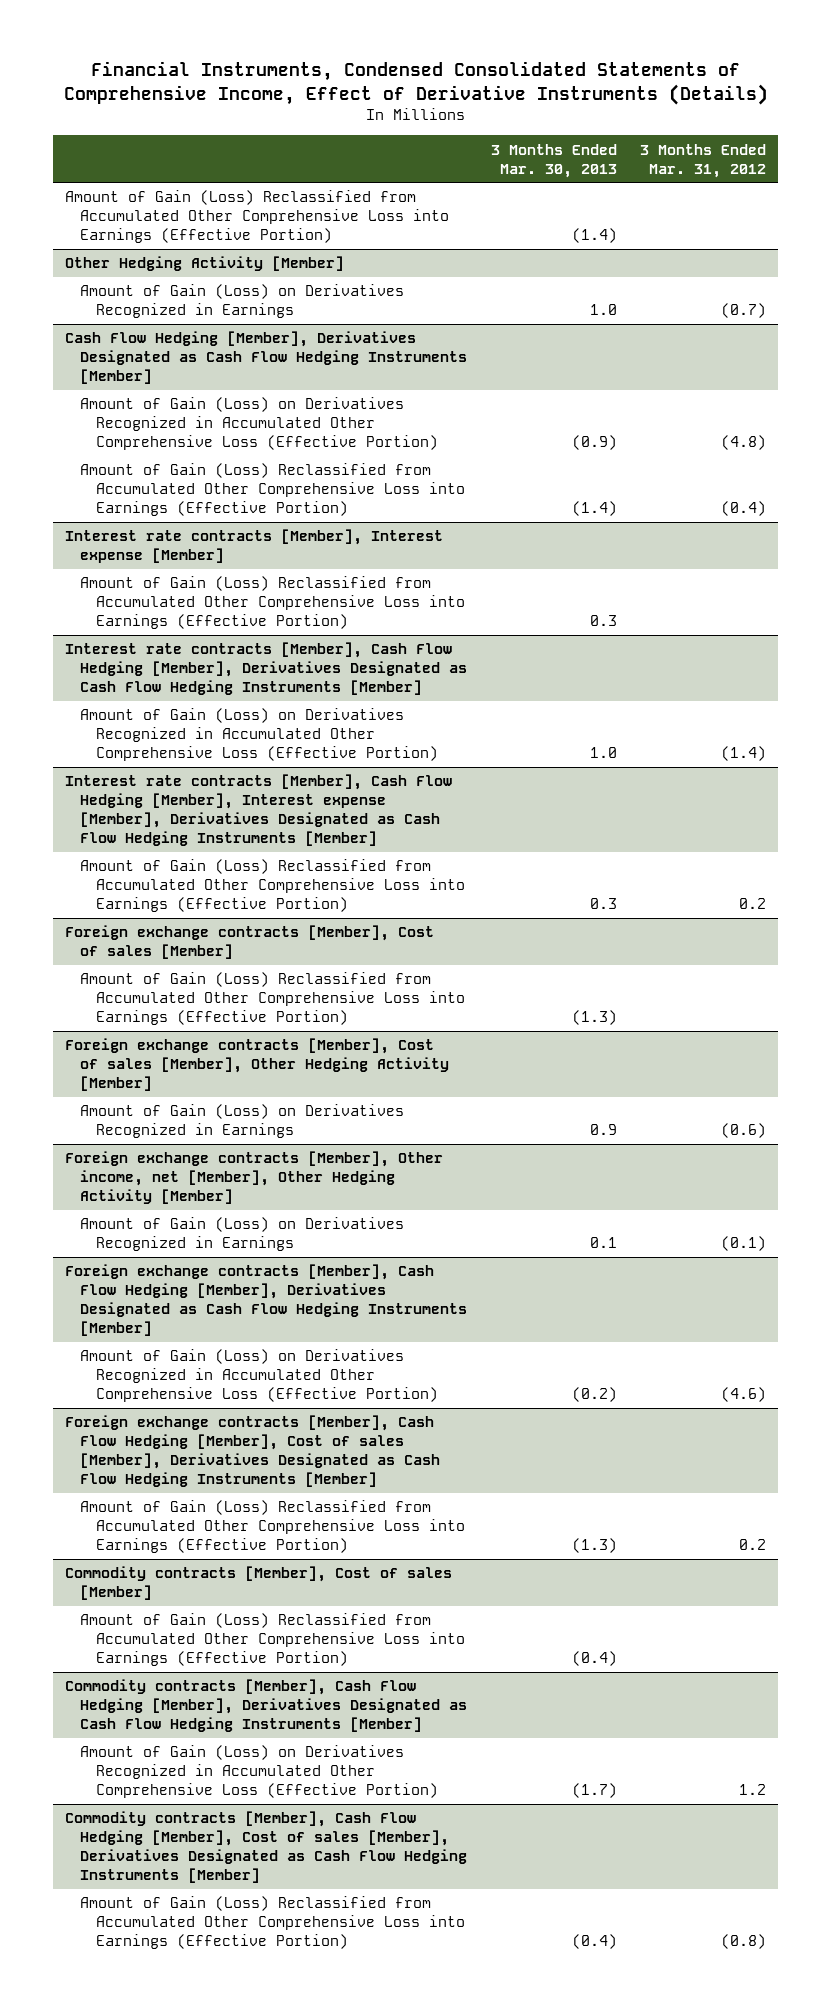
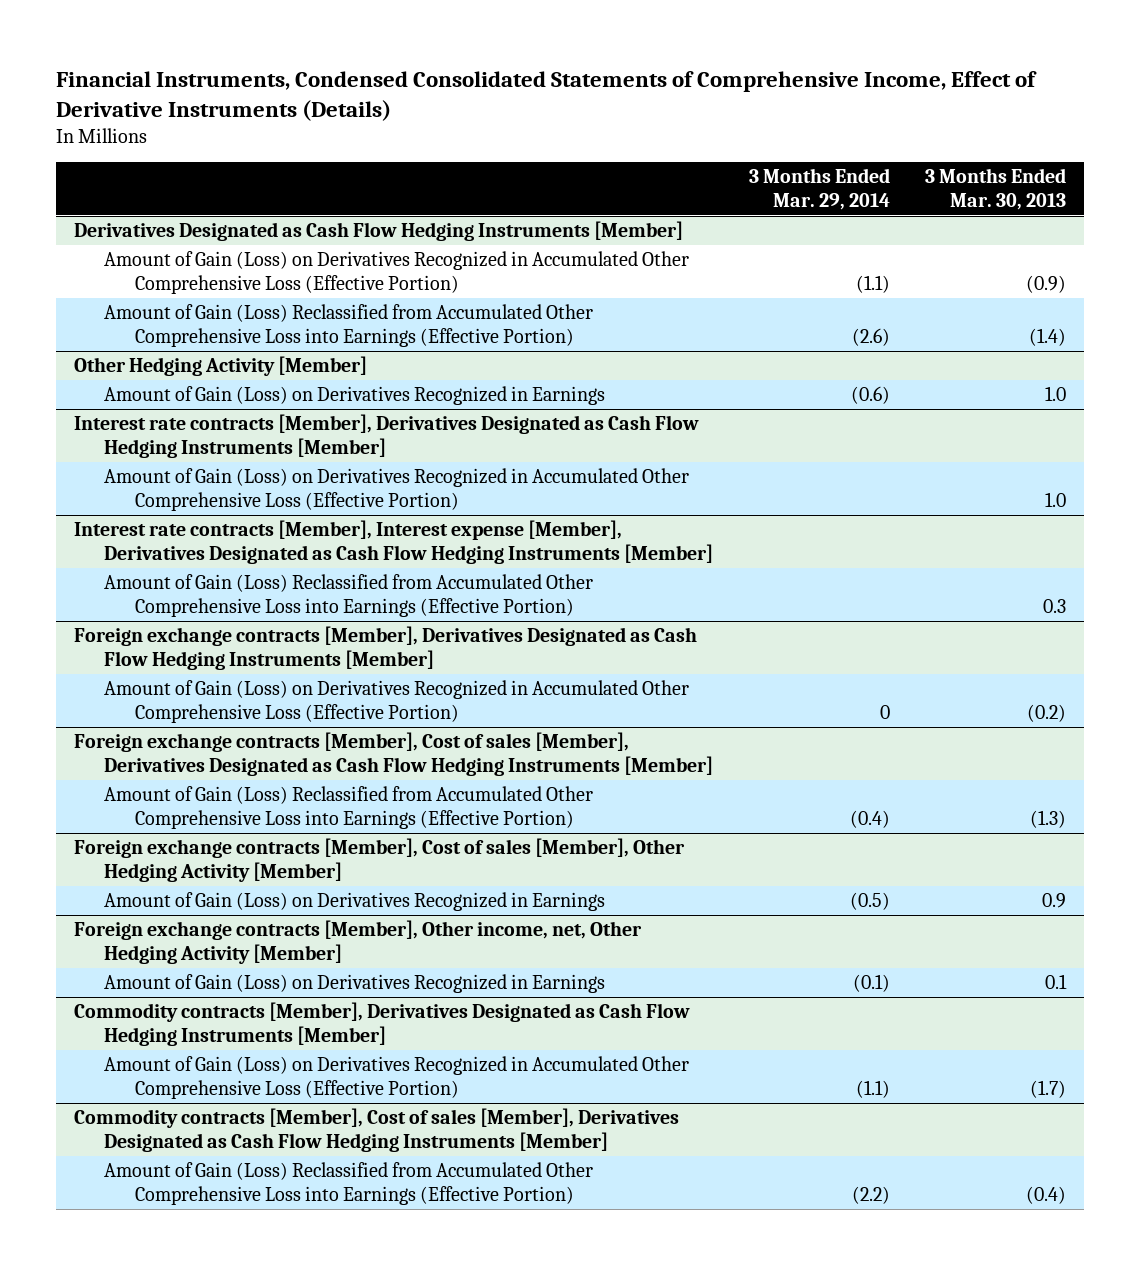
- | 3 Months Ended Mar. 30, 2013 | 3 Months Ended Mar. 31, 2012
+ | 3 Months Ended Mar. 29, 2014 | 3 Months Ended Mar. 30, 2013
+ Derivatives Designated as Cash Flow Hedging Instruments [Member]
+ Amount of Gain (Loss) on Derivatives Recognized in Accumulated Other Comprehensive Loss (Effective Portion) | (1.1) | (0.9)
- Cash Flow Hedging [Member], Derivatives Designated as Cash Flow Hedging Instruments [Member]
- Amount of Gain (Loss) on Derivatives Recognized in Accumulated Other Comprehensive Loss (Effective Portion) | (0.9) | (4.8)
- Amount of Gain (Loss) Reclassified from Accumulated Other Comprehensive Loss into Earnings (Effective Portion) | (1.4) | (0.4)
- Interest rate contracts [Member], Interest expense [Member]
- Amount of Gain (Loss) Reclassified from Accumulated Other Comprehensive Loss into Earnings (Effective Portion) | 0.3 |
- Interest rate contracts [Member], Cash Flow Hedging [Member], Derivatives Designated as Cash Flow Hedging Instruments [Member]
+ Interest rate contracts [Member], Derivatives Designated as Cash Flow Hedging Instruments [Member]
- Interest rate contracts [Member], Cash Flow Hedging [Member], Interest expense [Member], Derivatives Designated as Cash Flow Hedging Instruments [Member]
+ Interest rate contracts [Member], Interest expense [Member], Derivatives Designated as Cash Flow Hedging Instruments [Member]
- Foreign exchange contracts [Member], Cost of sales [Member]
+ Foreign exchange contracts [Member], Derivatives Designated as Cash Flow Hedging Instruments [Member]
+ Amount of Gain (Loss) on Derivatives Recognized in Accumulated Other Comprehensive Loss (Effective Portion) | 0 | (0.2)
+ Foreign exchange contracts [Member], Cost of sales [Member], Derivatives Designated as Cash Flow Hedging Instruments [Member]
- Foreign exchange contracts [Member], Other income, net [Member], Other Hedging Activity [Member]
+ Foreign exchange contracts [Member], Other income, net, Other Hedging Activity [Member]
- Foreign exchange contracts [Member], Cash Flow Hedging [Member], Derivatives Designated as Cash Flow Hedging Instruments [Member]
- Amount of Gain (Loss) on Derivatives Recognized in Accumulated Other Comprehensive Loss (Effective Portion) | (0.2) | (4.6)
- Foreign exchange contracts [Member], Cash Flow Hedging [Member], Cost of sales [Member], Derivatives Designated as Cash Flow Hedging Instruments [Member]
- Amount of Gain (Loss) Reclassified from Accumulated Other Comprehensive Loss into Earnings (Effective Portion) | (1.3) | 0.2
- Commodity contracts [Member], Cost of sales [Member]
- Amount of Gain (Loss) Reclassified from Accumulated Other Comprehensive Loss into Earnings (Effective Portion) | (0.4) |
- Commodity contracts [Member], Cash Flow Hedging [Member], Derivatives Designated as Cash Flow Hedging Instruments [Member]
+ Commodity contracts [Member], Derivatives Designated as Cash Flow Hedging Instruments [Member]
- Commodity contracts [Member], Cash Flow Hedging [Member], Cost of sales [Member], Derivatives Designated as Cash Flow Hedging Instruments [Member]
+ Commodity contracts [Member], Cost of sales [Member], Derivatives Designated as Cash Flow Hedging Instruments [Member]

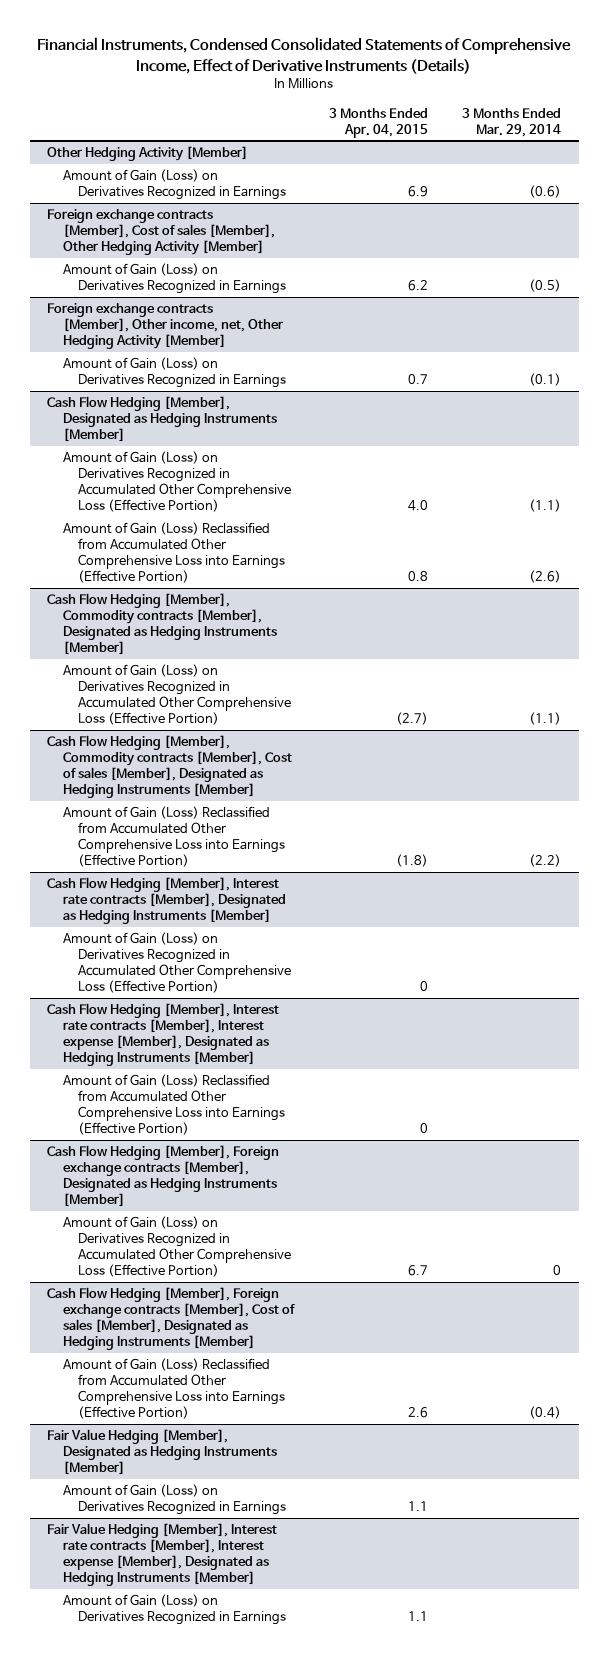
- | 3 Months Ended Mar. 29, 2014 | 3 Months Ended Mar. 30, 2013
+ | 3 Months Ended Apr. 04, 2015 | 3 Months Ended Mar. 29, 2014
- Derivatives Designated as Cash Flow Hedging Instruments [Member]
- Amount of Gain (Loss) on Derivatives Recognized in Accumulated Other Comprehensive Loss (Effective Portion) | (1.1) | (0.9)
- Amount of Gain (Loss) Reclassified from Accumulated Other Comprehensive Loss into Earnings (Effective Portion) | (2.6) | (1.4)
- Interest rate contracts [Member], Derivatives Designated as Cash Flow Hedging Instruments [Member]
- Amount of Gain (Loss) on Derivatives Recognized in Accumulated Other Comprehensive Loss (Effective Portion) | | 1.0
- Interest rate contracts [Member], Interest expense [Member], Derivatives Designated as Cash Flow Hedging Instruments [Member]
- Amount of Gain (Loss) Reclassified from Accumulated Other Comprehensive Loss into Earnings (Effective Portion) | | 0.3
- Foreign exchange contracts [Member], Derivatives Designated as Cash Flow Hedging Instruments [Member]
- Amount of Gain (Loss) on Derivatives Recognized in Accumulated Other Comprehensive Loss (Effective Portion) | 0 | (0.2)
- Foreign exchange contracts [Member], Cost of sales [Member], Derivatives Designated as Cash Flow Hedging Instruments [Member]
- Amount of Gain (Loss) Reclassified from Accumulated Other Comprehensive Loss into Earnings (Effective Portion) | (0.4) | (1.3)
- Commodity contracts [Member], Derivatives Designated as Cash Flow Hedging Instruments [Member]
+ Cash Flow Hedging [Member], Designated as Hedging Instruments [Member]
- Commodity contracts [Member], Cost of sales [Member], Derivatives Designated as Cash Flow Hedging Instruments [Member]
+ Amount of Gain (Loss) Reclassified from Accumulated Other Comprehensive Loss into Earnings (Effective Portion) | 0.8 | (2.6)
+ Cash Flow Hedging [Member], Commodity contracts [Member], Designated as Hedging Instruments [Member]
+ Amount of Gain (Loss) on Derivatives Recognized in Accumulated Other Comprehensive Loss (Effective Portion) | (2.7) | (1.1)
+ Cash Flow Hedging [Member], Commodity contracts [Member], Cost of sales [Member], Designated as Hedging Instruments [Member]
+ Cash Flow Hedging [Member], Interest rate contracts [Member], Designated as Hedging Instruments [Member]
+ Amount of Gain (Loss) on Derivatives Recognized in Accumulated Other Comprehensive Loss (Effective Portion) | 0 |
+ Cash Flow Hedging [Member], Interest rate contracts [Member], Interest expense [Member], Designated as Hedging Instruments [Member]
+ Amount of Gain (Loss) Reclassified from Accumulated Other Comprehensive Loss into Earnings (Effective Portion) | 0 |
+ Cash Flow Hedging [Member], Foreign exchange contracts [Member], Designated as Hedging Instruments [Member]
+ Amount of Gain (Loss) on Derivatives Recognized in Accumulated Other Comprehensive Loss (Effective Portion) | 6.7 | 0
+ Cash Flow Hedging [Member], Foreign exchange contracts [Member], Cost of sales [Member], Designated as Hedging Instruments [Member]
+ Amount of Gain (Loss) Reclassified from Accumulated Other Comprehensive Loss into Earnings (Effective Portion) | 2.6 | (0.4)
+ Fair Value Hedging [Member], Designated as Hedging Instruments [Member]
+ Amount of Gain (Loss) on Derivatives Recognized in Earnings | 1.1 |
+ Fair Value Hedging [Member], Interest rate contracts [Member], Interest expense [Member], Designated as Hedging Instruments [Member]
+ Amount of Gain (Loss) on Derivatives Recognized in Earnings | 1.1 |

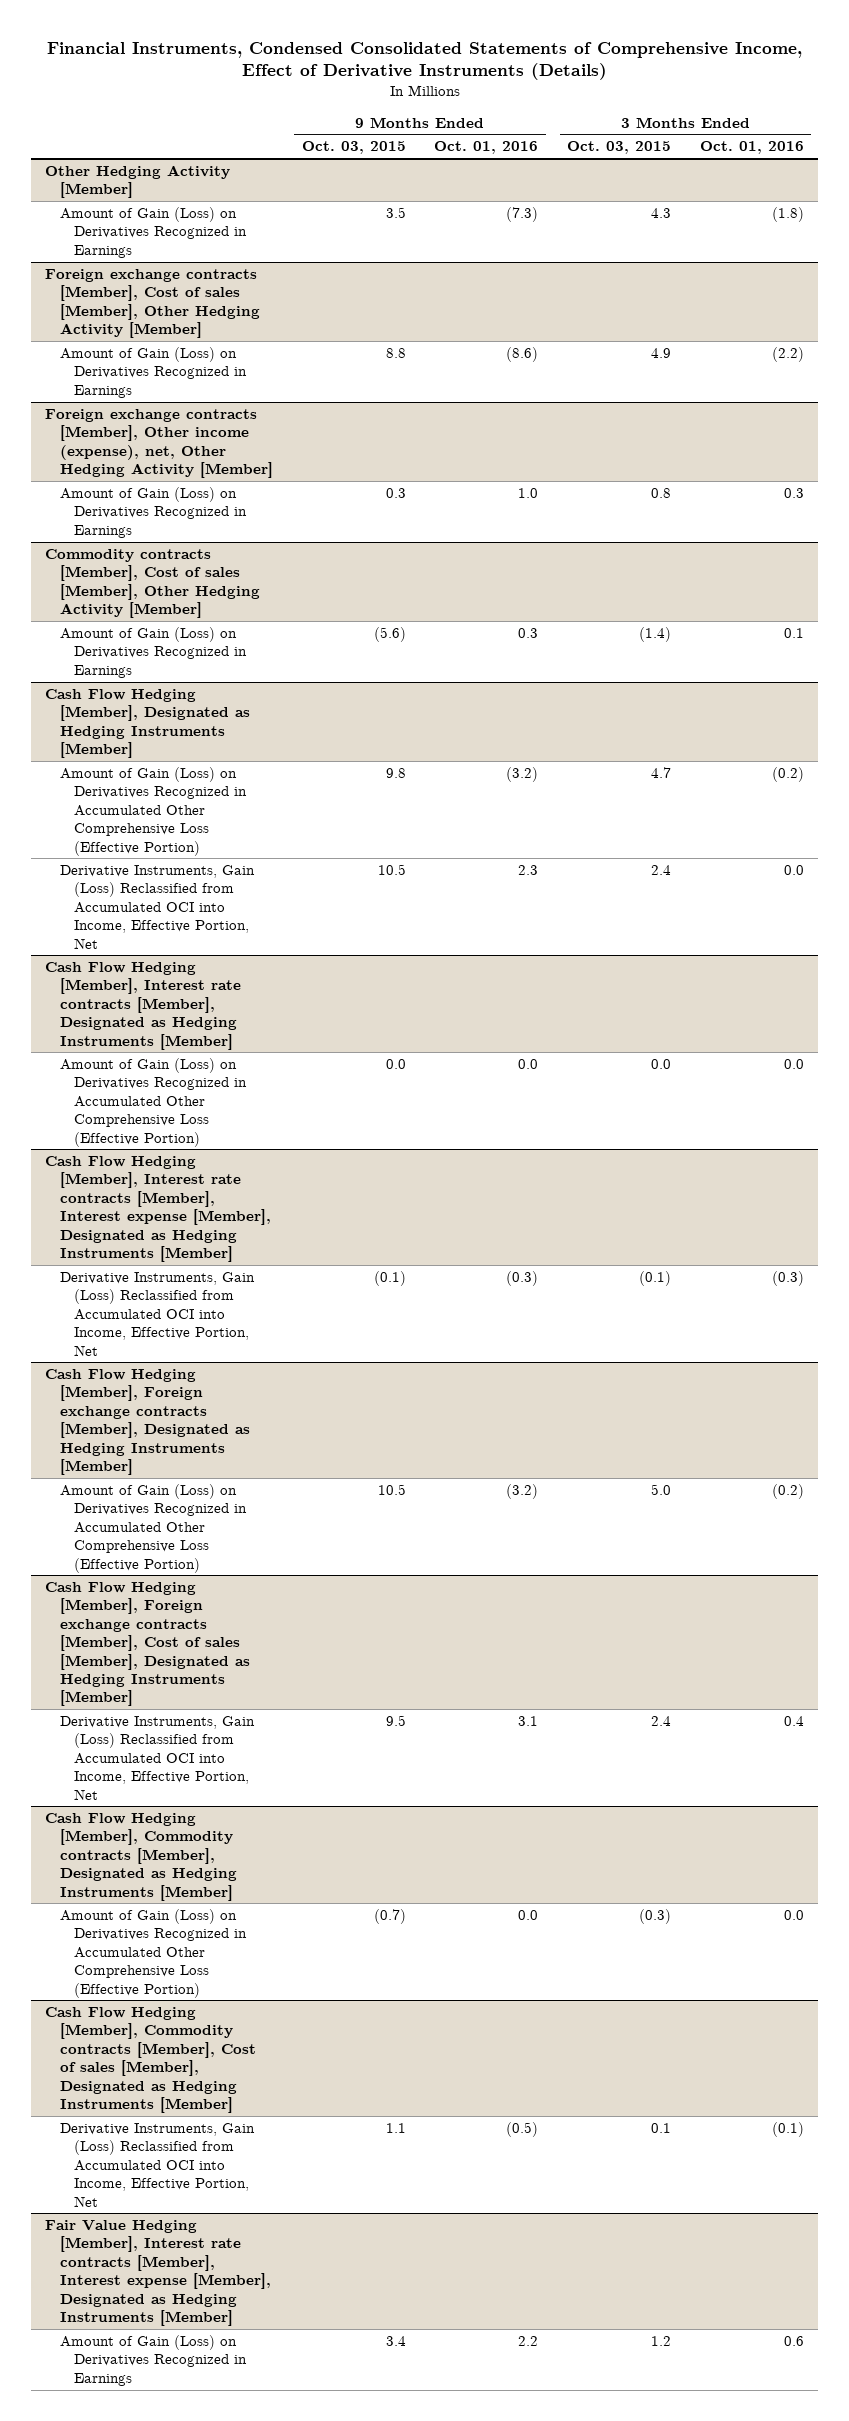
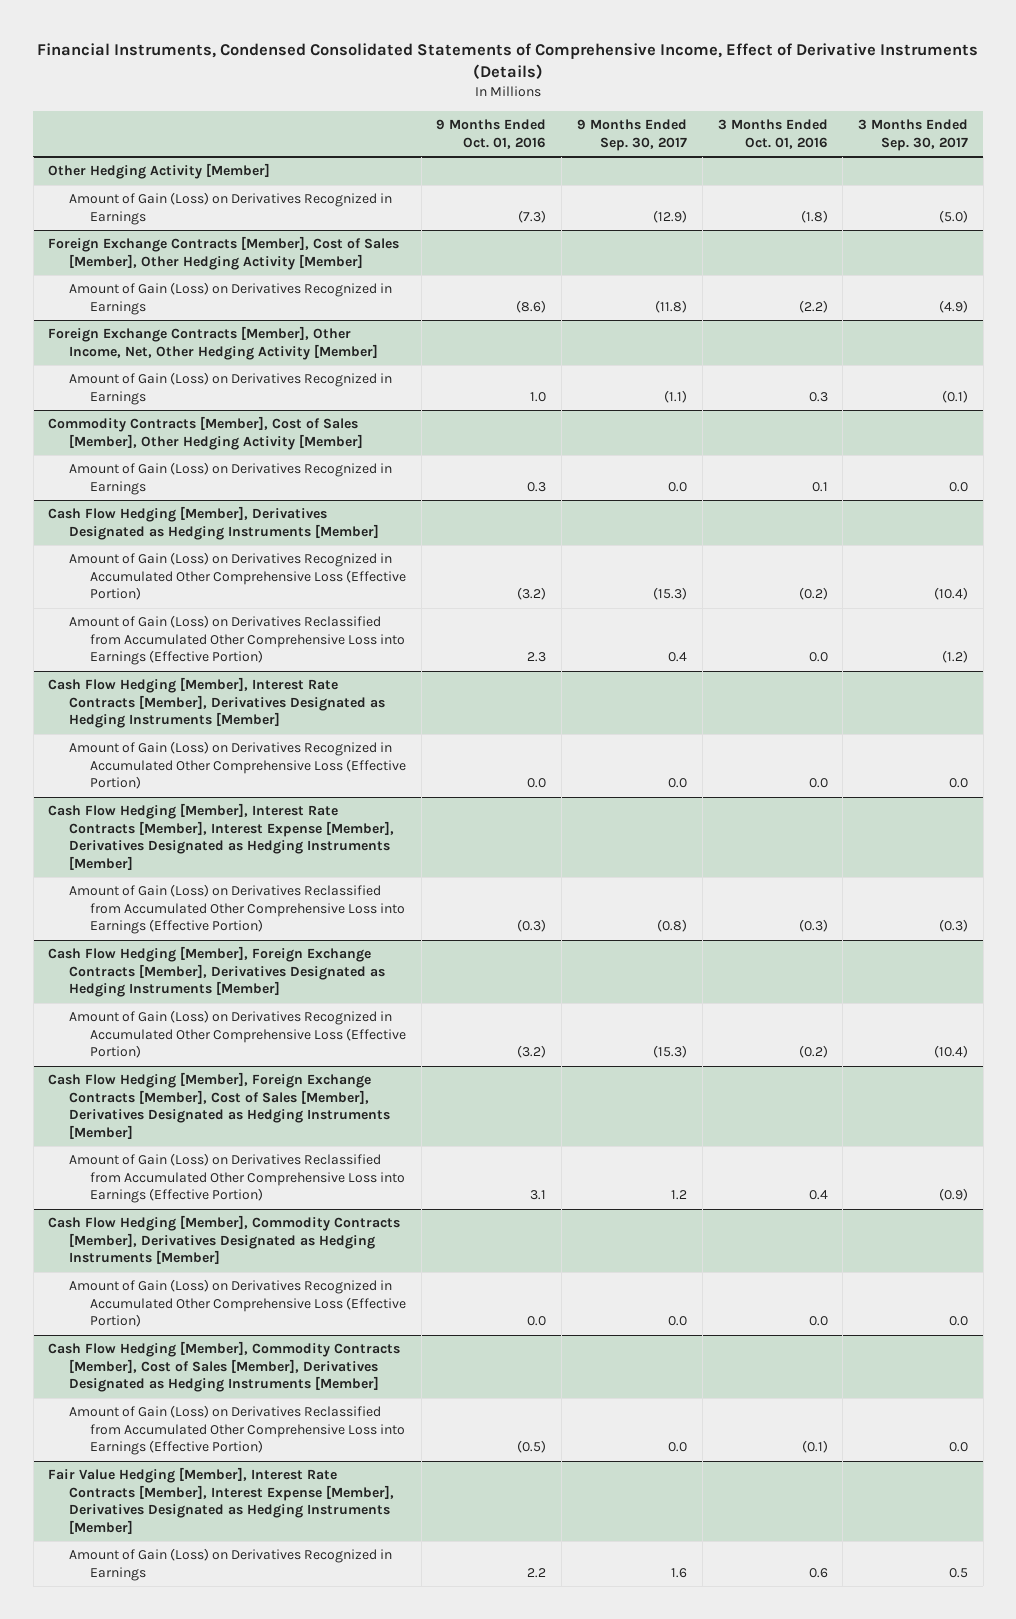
- | 9 Months Ended Oct. 03, 2015 | 9 Months Ended Oct. 01, 2016 | 3 Months Ended Oct. 03, 2015 | 3 Months Ended Oct. 01, 2016
+ | 9 Months Ended Oct. 01, 2016 | 9 Months Ended Sep. 30, 2017 | 3 Months Ended Oct. 01, 2016 | 3 Months Ended Sep. 30, 2017
- Foreign exchange contracts [Member], Cost of sales [Member], Other Hedging Activity [Member]
+ Foreign Exchange Contracts [Member], Cost of Sales [Member], Other Hedging Activity [Member]
- Foreign exchange contracts [Member], Other income (expense), net, Other Hedging Activity [Member]
+ Foreign Exchange Contracts [Member], Other Income, Net, Other Hedging Activity [Member]
- Commodity contracts [Member], Cost of sales [Member], Other Hedging Activity [Member]
+ Commodity Contracts [Member], Cost of Sales [Member], Other Hedging Activity [Member]
- Cash Flow Hedging [Member], Designated as Hedging Instruments [Member]
+ Cash Flow Hedging [Member], Derivatives Designated as Hedging Instruments [Member]
- Derivative Instruments, Gain (Loss) Reclassified from Accumulated OCI into Income, Effective Portion, Net | 10.5 | 2.3 | 2.4 | 0.0
- Cash Flow Hedging [Member], Interest rate contracts [Member], Designated as Hedging Instruments [Member]
+ Amount of Gain (Loss) on Derivatives Reclassified from Accumulated Other Comprehensive Loss into Earnings (Effective Portion) | 2.3 | 0.4 | 0.0 | (1.2)
+ Cash Flow Hedging [Member], Interest Rate Contracts [Member], Derivatives Designated as Hedging Instruments [Member]
- Cash Flow Hedging [Member], Interest rate contracts [Member], Interest expense [Member], Designated as Hedging Instruments [Member]
- Derivative Instruments, Gain (Loss) Reclassified from Accumulated OCI into Income, Effective Portion, Net | (0.1) | (0.3) | (0.1) | (0.3)
- Cash Flow Hedging [Member], Foreign exchange contracts [Member], Designated as Hedging Instruments [Member]
+ Cash Flow Hedging [Member], Interest Rate Contracts [Member], Interest Expense [Member], Derivatives Designated as Hedging Instruments [Member]
+ Amount of Gain (Loss) on Derivatives Reclassified from Accumulated Other Comprehensive Loss into Earnings (Effective Portion) | (0.3) | (0.8) | (0.3) | (0.3)
+ Cash Flow Hedging [Member], Foreign Exchange Contracts [Member], Derivatives Designated as Hedging Instruments [Member]
- Cash Flow Hedging [Member], Foreign exchange contracts [Member], Cost of sales [Member], Designated as Hedging Instruments [Member]
- Derivative Instruments, Gain (Loss) Reclassified from Accumulated OCI into Income, Effective Portion, Net | 9.5 | 3.1 | 2.4 | 0.4
- Cash Flow Hedging [Member], Commodity contracts [Member], Designated as Hedging Instruments [Member]
+ Cash Flow Hedging [Member], Foreign Exchange Contracts [Member], Cost of Sales [Member], Derivatives Designated as Hedging Instruments [Member]
+ Amount of Gain (Loss) on Derivatives Reclassified from Accumulated Other Comprehensive Loss into Earnings (Effective Portion) | 3.1 | 1.2 | 0.4 | (0.9)
+ Cash Flow Hedging [Member], Commodity Contracts [Member], Derivatives Designated as Hedging Instruments [Member]
- Cash Flow Hedging [Member], Commodity contracts [Member], Cost of sales [Member], Designated as Hedging Instruments [Member]
- Derivative Instruments, Gain (Loss) Reclassified from Accumulated OCI into Income, Effective Portion, Net | 1.1 | (0.5) | 0.1 | (0.1)
- Fair Value Hedging [Member], Interest rate contracts [Member], Interest expense [Member], Designated as Hedging Instruments [Member]
+ Cash Flow Hedging [Member], Commodity Contracts [Member], Cost of Sales [Member], Derivatives Designated as Hedging Instruments [Member]
+ Amount of Gain (Loss) on Derivatives Reclassified from Accumulated Other Comprehensive Loss into Earnings (Effective Portion) | (0.5) | 0.0 | (0.1) | 0.0
+ Fair Value Hedging [Member], Interest Rate Contracts [Member], Interest Expense [Member], Derivatives Designated as Hedging Instruments [Member]

